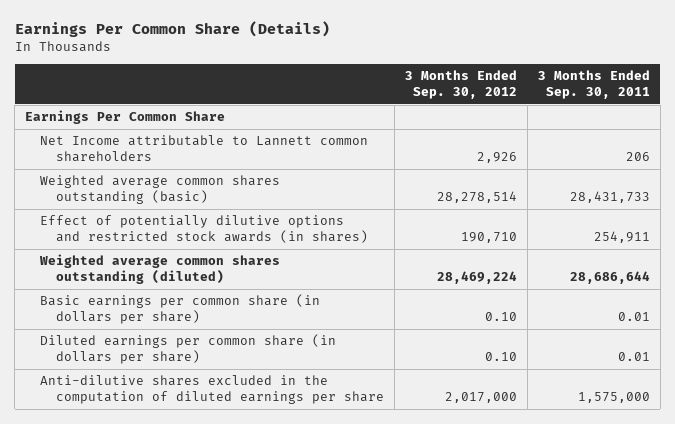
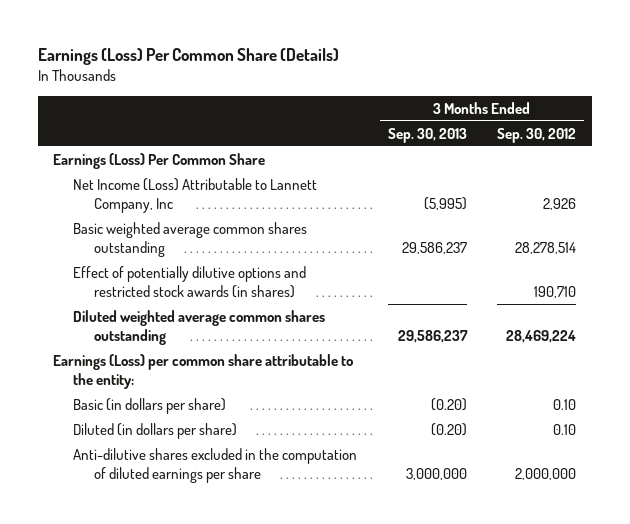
- Earnings Per Common Share (Details)
+ Earnings (Loss) Per Common Share (Details)
- | 3 Months Ended Sep. 30, 2012 | 3 Months Ended Sep. 30, 2011
+ | 3 Months Ended Sep. 30, 2013 | 3 Months Ended Sep. 30, 2012
- Earnings Per Common Share
- Net Income attributable to Lannett common shareholders | 2,926 | 206
- Weighted average common shares outstanding (basic) | 28,278,514 | 28,431,733
+ Earnings (Loss) Per Common Share
+ Net Income (Loss) Attributable to Lannett Company, Inc | (5,995) | 2,926
+ Basic weighted average common shares outstanding | 29,586,237 | 28,278,514
- Weighted average common shares outstanding (diluted) | 28,469,224 | 28,686,644
- Basic earnings per common share (in dollars per share) | 0.10 | 0.01
- Diluted earnings per common share (in dollars per share) | 0.10 | 0.01
- Anti-dilutive shares excluded in the computation of diluted earnings per share | 2,017,000 | 1,575,000
+ Diluted weighted average common shares outstanding | 29,586,237 | 28,469,224
+ Earnings (Loss) per common share attributable to the entity:
+ Basic (in dollars per share) | (0.20) | 0.10
+ Diluted (in dollars per share) | (0.20) | 0.10
+ Anti-dilutive shares excluded in the computation of diluted earnings per share | 3,000,000 | 2,000,000

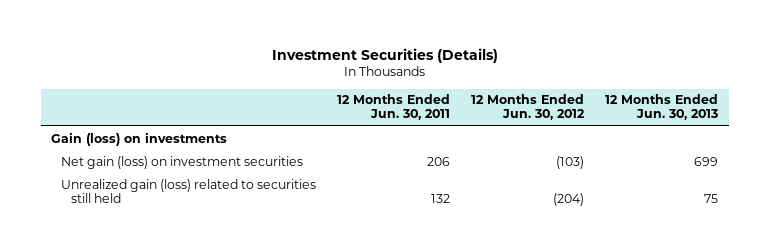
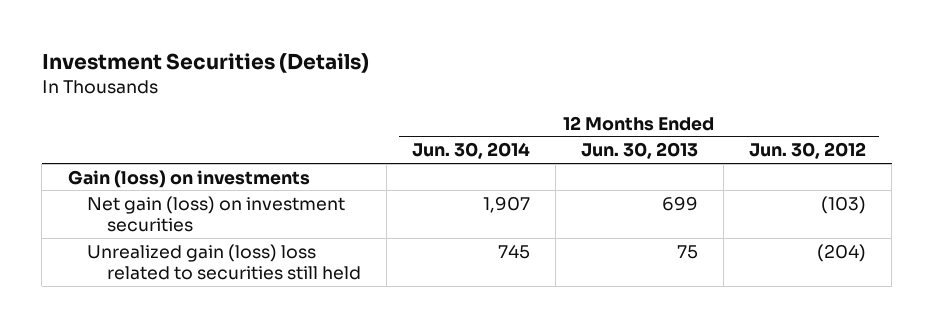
- | 12 Months Ended Jun. 30, 2011 | 12 Months Ended Jun. 30, 2012 | 12 Months Ended Jun. 30, 2013
+ | 12 Months Ended Jun. 30, 2014 | 12 Months Ended Jun. 30, 2013 | 12 Months Ended Jun. 30, 2012
- Unrealized gain (loss) related to securities still held | 132 | (204) | 75
+ Unrealized gain (loss) loss related to securities still held | 745 | 75 | (204)

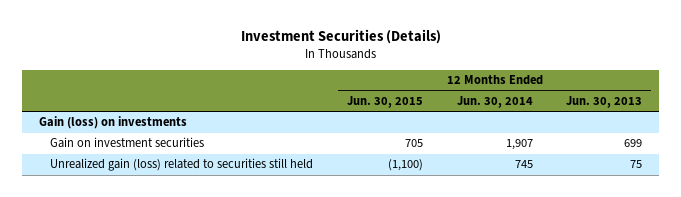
- | 12 Months Ended Jun. 30, 2014 | 12 Months Ended Jun. 30, 2013 | 12 Months Ended Jun. 30, 2012
+ | 12 Months Ended Jun. 30, 2015 | 12 Months Ended Jun. 30, 2014 | 12 Months Ended Jun. 30, 2013
- Net gain (loss) on investment securities | 1,907 | 699 | (103)
- Unrealized gain (loss) loss related to securities still held | 745 | 75 | (204)
+ Gain on investment securities | 705 | 1,907 | 699
+ Unrealized gain (loss) related to securities still held | (1,100) | 745 | 75

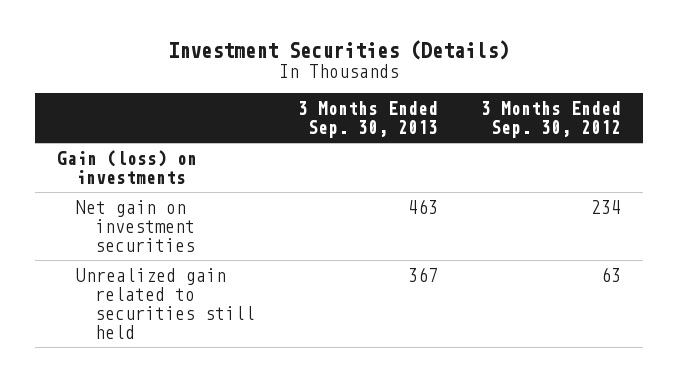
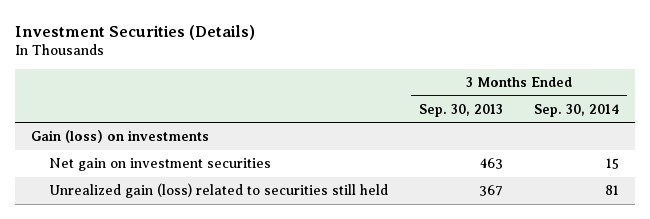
- | 3 Months Ended Sep. 30, 2013 | 3 Months Ended Sep. 30, 2012
+ | 3 Months Ended Sep. 30, 2013 | 3 Months Ended Sep. 30, 2014
- Unrealized gain related to securities still held | 367 | 63
+ Unrealized gain (loss) related to securities still held | 367 | 81

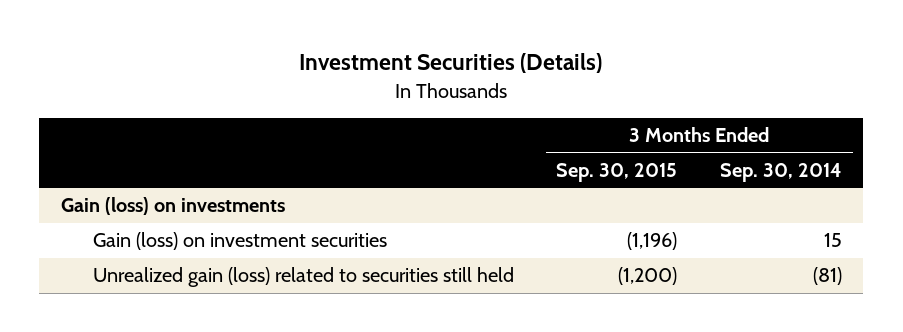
- | 3 Months Ended Sep. 30, 2013 | 3 Months Ended Sep. 30, 2014
+ | 3 Months Ended Sep. 30, 2015 | 3 Months Ended Sep. 30, 2014
- Net gain on investment securities | 463 | 15
- Unrealized gain (loss) related to securities still held | 367 | 81
+ Gain (loss) on investment securities | (1,196) | 15
+ Unrealized gain (loss) related to securities still held | (1,200) | (81)

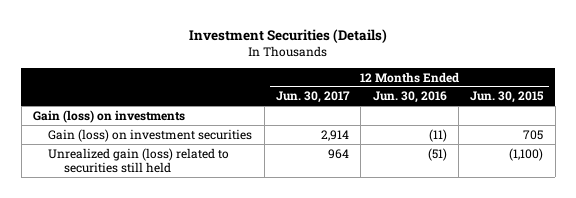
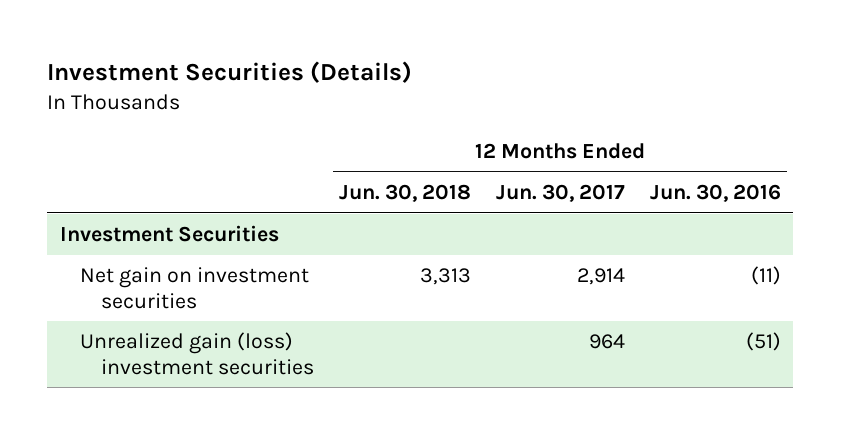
- | 12 Months Ended Jun. 30, 2017 | 12 Months Ended Jun. 30, 2016 | 12 Months Ended Jun. 30, 2015
+ | 12 Months Ended Jun. 30, 2018 | 12 Months Ended Jun. 30, 2017 | 12 Months Ended Jun. 30, 2016
- Gain (loss) on investments
- Gain (loss) on investment securities | 2,914 | (11) | 705
- Unrealized gain (loss) related to securities still held | 964 | (51) | (1,100)
+ Investment Securities
+ Net gain on investment securities | 3,313 | 2,914 | (11)
+ Unrealized gain (loss) investment securities | | 964 | (51)

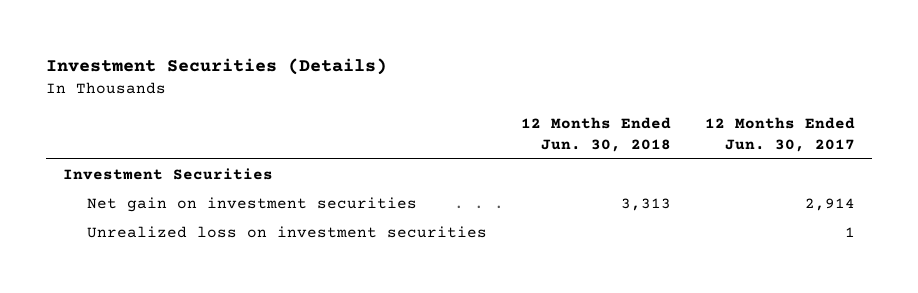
- | 12 Months Ended Jun. 30, 2018 | 12 Months Ended Jun. 30, 2017 | 12 Months Ended Jun. 30, 2016
+ | 12 Months Ended Jun. 30, 2018 | 12 Months Ended Jun. 30, 2017
- Unrealized gain (loss) investment securities | | 964 | (51)
+ Unrealized loss on investment securities | | 1

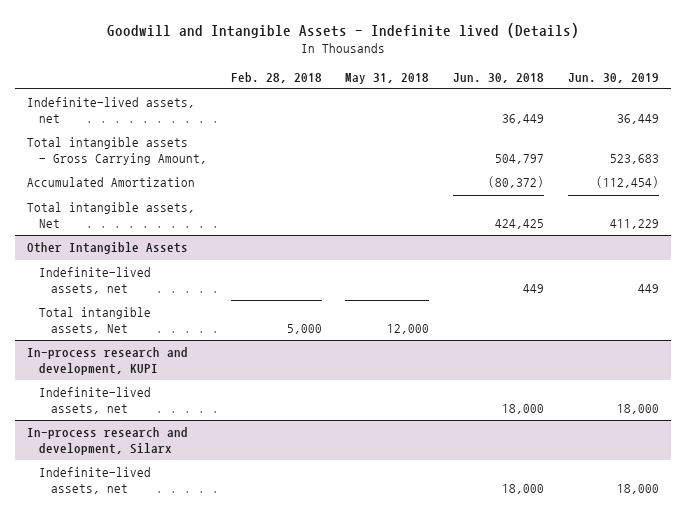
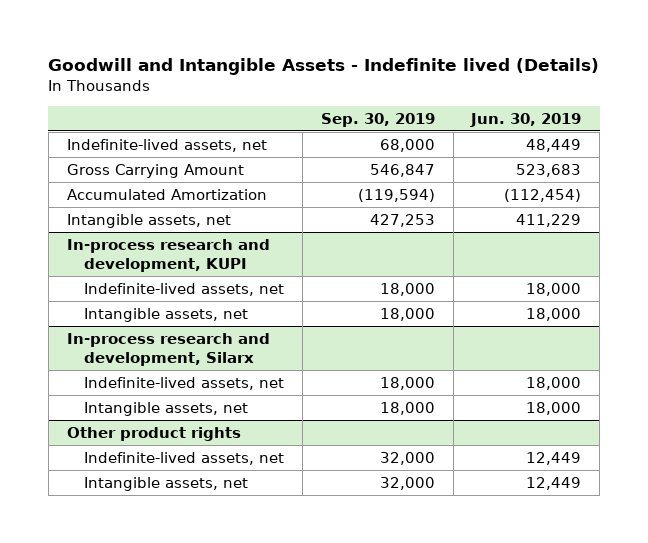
- | Feb. 28, 2018 | May 31, 2018 | Jun. 30, 2018 | Jun. 30, 2019
+ | Sep. 30, 2019 | Jun. 30, 2019
- Indefinite-lived assets, net | | | 36,449 | 36,449
- Total intangible assets - Gross Carrying Amount, | | | 504,797 | 523,683
+ Indefinite-lived assets, net | 68,000 | 48,449
+ Gross Carrying Amount | 546,847 | 523,683
- Total intangible assets, Net | | | 424,425 | 411,229
- Other Intangible Assets
- Indefinite-lived assets, net | | | 449 | 449
- Total intangible assets, Net | 5,000 | 12,000 | |
+ Intangible assets, net | 427,253 | 411,229
@ In-process research and development, KUPI
+ Intangible assets, net | 18,000 | 18,000
@ In-process research and development, Silarx
+ Intangible assets, net | 18,000 | 18,000
+ Other product rights
+ Indefinite-lived assets, net | 32,000 | 12,449
+ Intangible assets, net | 32,000 | 12,449

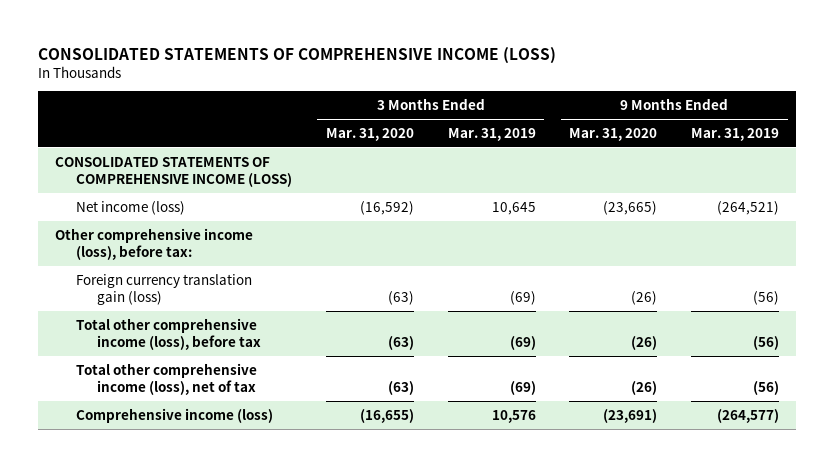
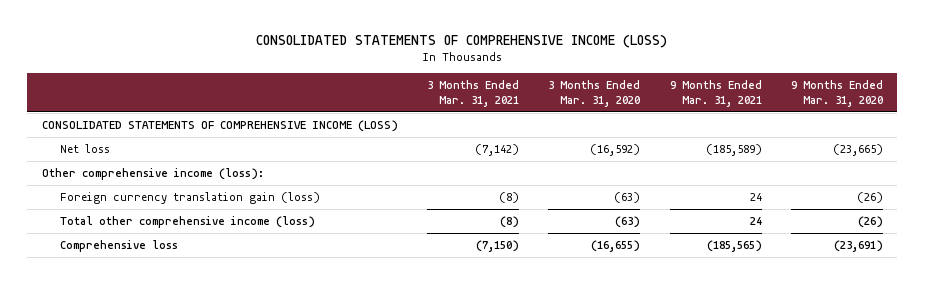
- | 3 Months Ended Mar. 31, 2020 | 3 Months Ended Mar. 31, 2019 | 9 Months Ended Mar. 31, 2020 | 9 Months Ended Mar. 31, 2019
+ | 3 Months Ended Mar. 31, 2021 | 3 Months Ended Mar. 31, 2020 | 9 Months Ended Mar. 31, 2021 | 9 Months Ended Mar. 31, 2020
- Net income (loss) | (16,592) | 10,645 | (23,665) | (264,521)
- Other comprehensive income (loss), before tax:
+ Net loss | (7,142) | (16,592) | (185,589) | (23,665)
+ Other comprehensive income (loss):
- Total other comprehensive income (loss), before tax | (63) | (69) | (26) | (56)
- Total other comprehensive income (loss), net of tax | (63) | (69) | (26) | (56)
- Comprehensive income (loss) | (16,655) | 10,576 | (23,691) | (264,577)
+ Total other comprehensive income (loss) | (8) | (63) | 24 | (26)
+ Comprehensive loss | (7,150) | (16,655) | (185,565) | (23,691)

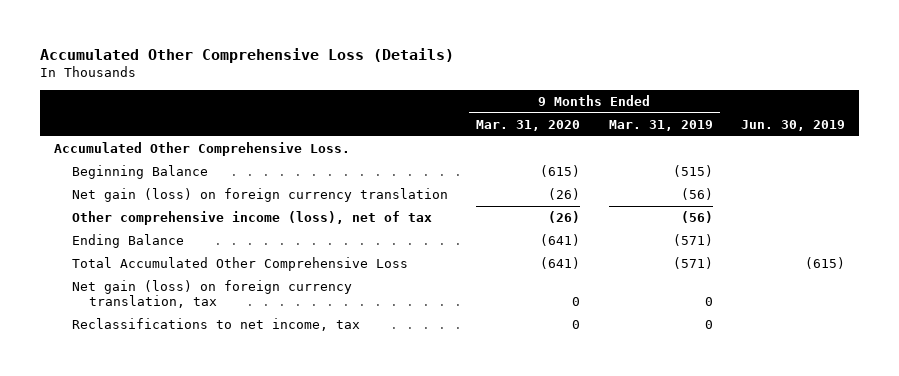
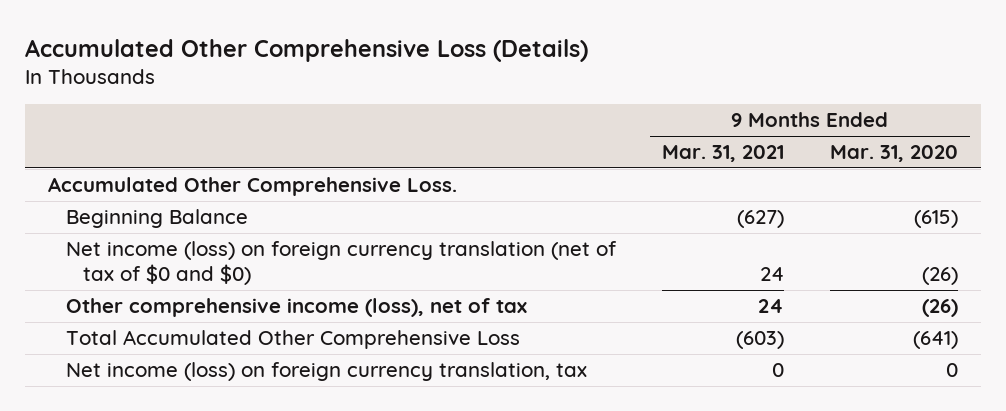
- | 9 Months Ended Mar. 31, 2020 | 9 Months Ended Mar. 31, 2019 | Jun. 30, 2019
+ | 9 Months Ended Mar. 31, 2021 | 9 Months Ended Mar. 31, 2020
- Net gain (loss) on foreign currency translation | (26) | (56) |
+ Net income (loss) on foreign currency translation (net of tax of $0 and $0) | 24 | (26)
- Ending Balance | (641) | (571) |
- Net gain (loss) on foreign currency translation, tax | 0 | 0 |
- Reclassifications to net income, tax | 0 | 0 |
+ Net income (loss) on foreign currency translation, tax | 0 | 0

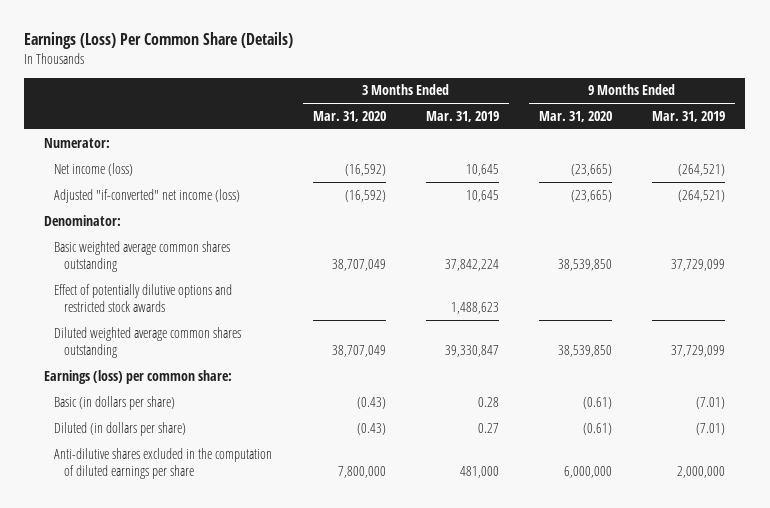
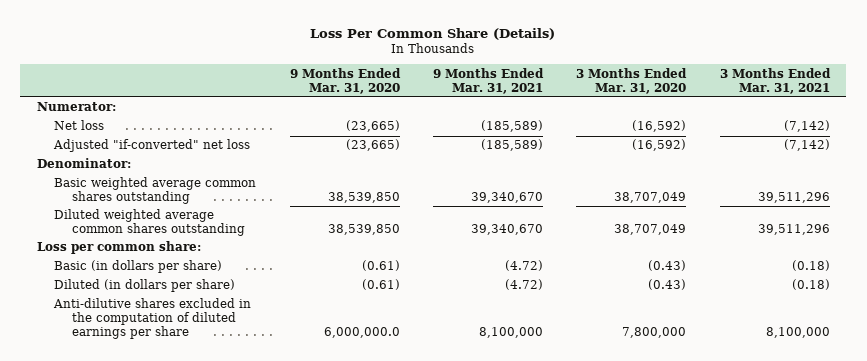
- Earnings (Loss) Per Common Share (Details)
+ Loss Per Common Share (Details)
- | 3 Months Ended Mar. 31, 2020 | 3 Months Ended Mar. 31, 2019 | 9 Months Ended Mar. 31, 2020 | 9 Months Ended Mar. 31, 2019
+ | 9 Months Ended Mar. 31, 2020 | 9 Months Ended Mar. 31, 2021 | 3 Months Ended Mar. 31, 2020 | 3 Months Ended Mar. 31, 2021
- Net income (loss) | (16,592) | 10,645 | (23,665) | (264,521)
- Adjusted "if-converted" net income (loss) | (16,592) | 10,645 | (23,665) | (264,521)
+ Net loss | (23,665) | (185,589) | (16,592) | (7,142)
+ Adjusted "if-converted" net loss | (23,665) | (185,589) | (16,592) | (7,142)
- Effect of potentially dilutive options and restricted stock awards | | 1,488,623 | |
- Earnings (loss) per common share:
+ Loss per common share:
- Anti-dilutive shares excluded in the computation of diluted earnings per share | 7,800,000 | 481,000 | 6,000,000 | 2,000,000
+ Anti-dilutive shares excluded in the computation of diluted earnings per share | 6,000,000.0 | 8,100,000 | 7,800,000 | 8,100,000

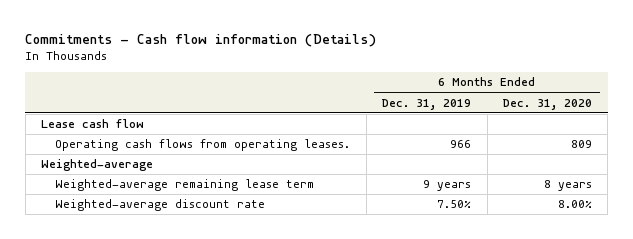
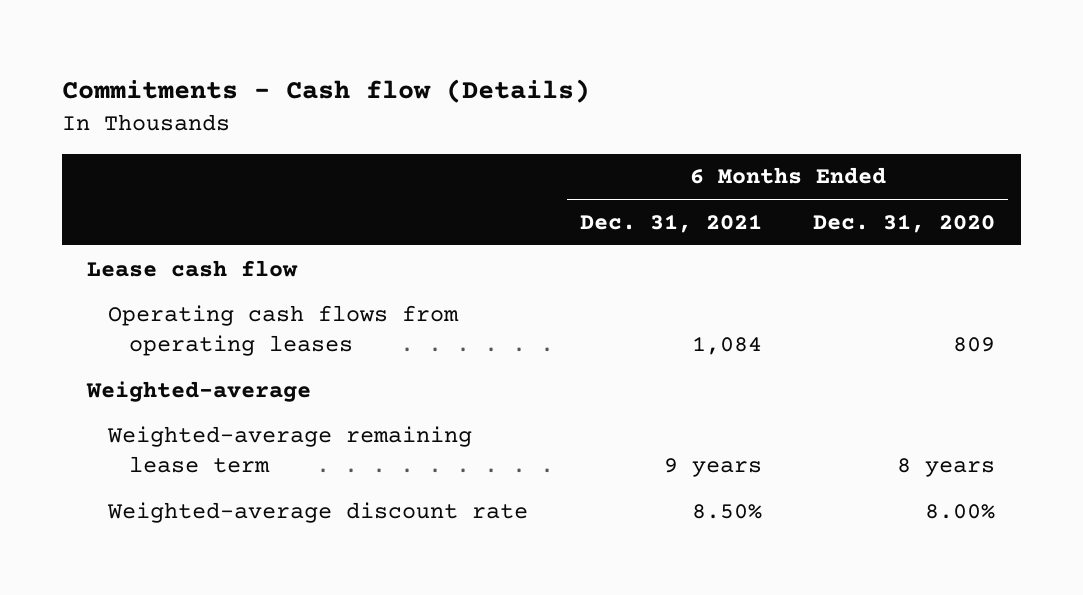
- Commitments - Cash flow information (Details)
+ Commitments - Cash flow (Details)
- | 6 Months Ended Dec. 31, 2019 | 6 Months Ended Dec. 31, 2020
+ | 6 Months Ended Dec. 31, 2021 | 6 Months Ended Dec. 31, 2020
- Operating cash flows from operating leases. | 966 | 809
+ Operating cash flows from operating leases | 1,084 | 809

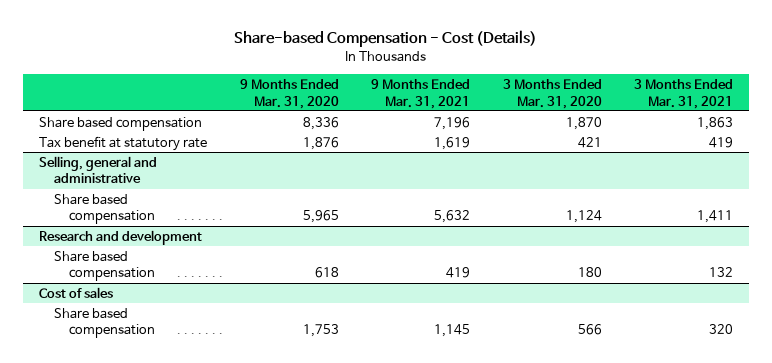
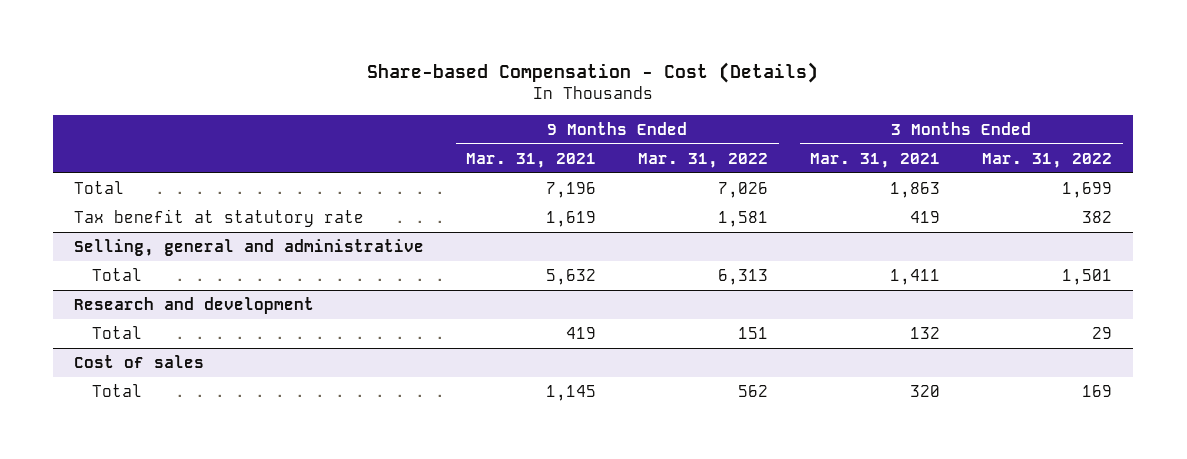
- | 9 Months Ended Mar. 31, 2020 | 9 Months Ended Mar. 31, 2021 | 3 Months Ended Mar. 31, 2020 | 3 Months Ended Mar. 31, 2021
+ | 9 Months Ended Mar. 31, 2021 | 9 Months Ended Mar. 31, 2022 | 3 Months Ended Mar. 31, 2021 | 3 Months Ended Mar. 31, 2022
- Share based compensation | 8,336 | 7,196 | 1,870 | 1,863
+ Total | 7,196 | 7,026 | 1,863 | 1,699
@ Selling, general and administrative
- Share based compensation | 5,965 | 5,632 | 1,124 | 1,411
+ Total | 5,632 | 6,313 | 1,411 | 1,501
@ Research and development
- Share based compensation | 618 | 419 | 180 | 132
+ Total | 419 | 151 | 132 | 29
@ Cost of sales
- Share based compensation | 1,753 | 1,145 | 566 | 320
+ Total | 1,145 | 562 | 320 | 169

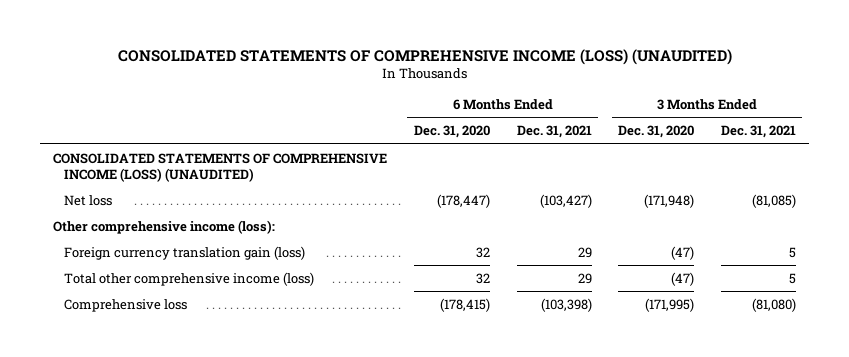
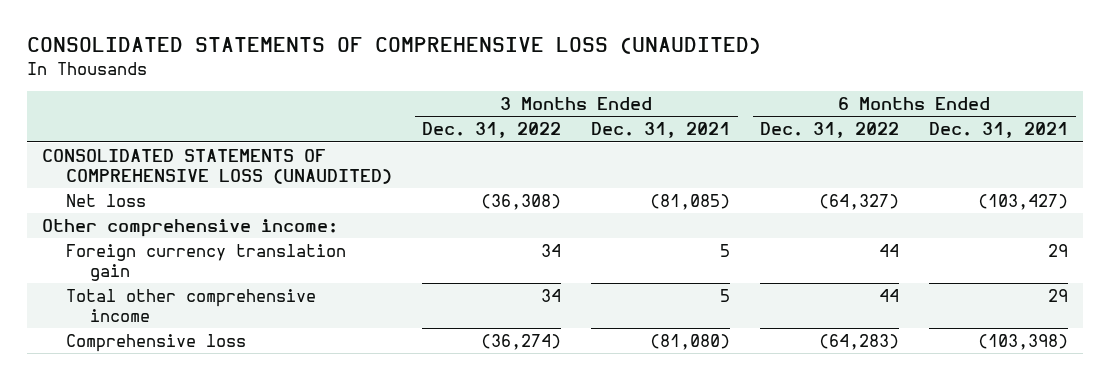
- CONSOLIDATED STATEMENTS OF COMPREHENSIVE INCOME (LOSS) (UNAUDITED)
+ CONSOLIDATED STATEMENTS OF COMPREHENSIVE LOSS (UNAUDITED)
- | 6 Months Ended Dec. 31, 2020 | 6 Months Ended Dec. 31, 2021 | 3 Months Ended Dec. 31, 2020 | 3 Months Ended Dec. 31, 2021
+ | 3 Months Ended Dec. 31, 2022 | 3 Months Ended Dec. 31, 2021 | 6 Months Ended Dec. 31, 2022 | 6 Months Ended Dec. 31, 2021
- CONSOLIDATED STATEMENTS OF COMPREHENSIVE INCOME (LOSS) (UNAUDITED)
+ CONSOLIDATED STATEMENTS OF COMPREHENSIVE LOSS (UNAUDITED)
- Other comprehensive income (loss):
- Foreign currency translation gain (loss) | 32 | 29 | (47) | 5
- Total other comprehensive income (loss) | 32 | 29 | (47) | 5
+ Other comprehensive income:
+ Foreign currency translation gain | 34 | 5 | 44 | 29
+ Total other comprehensive income | 34 | 5 | 44 | 29

